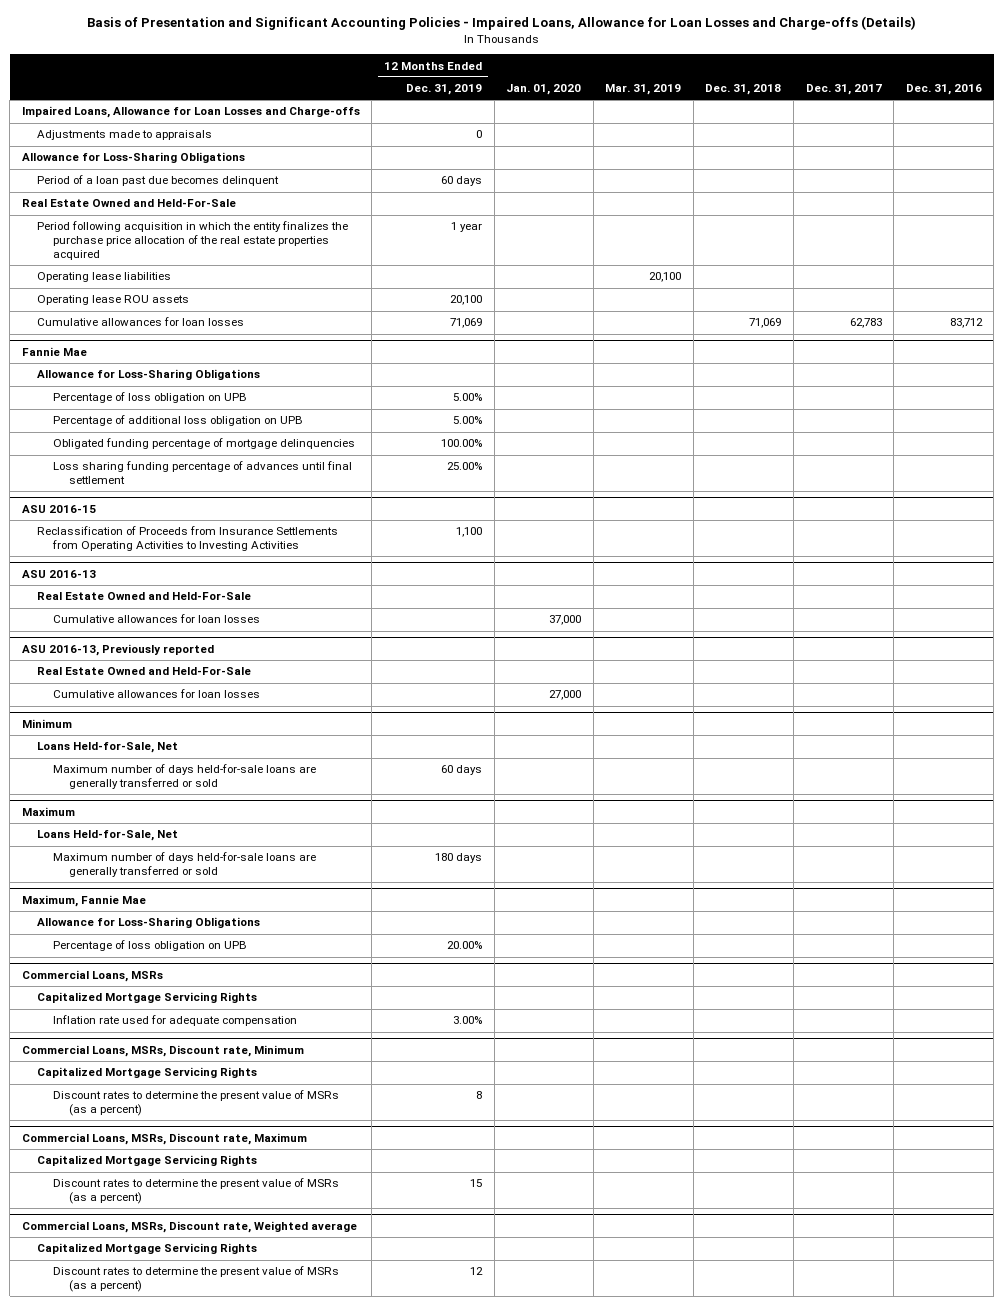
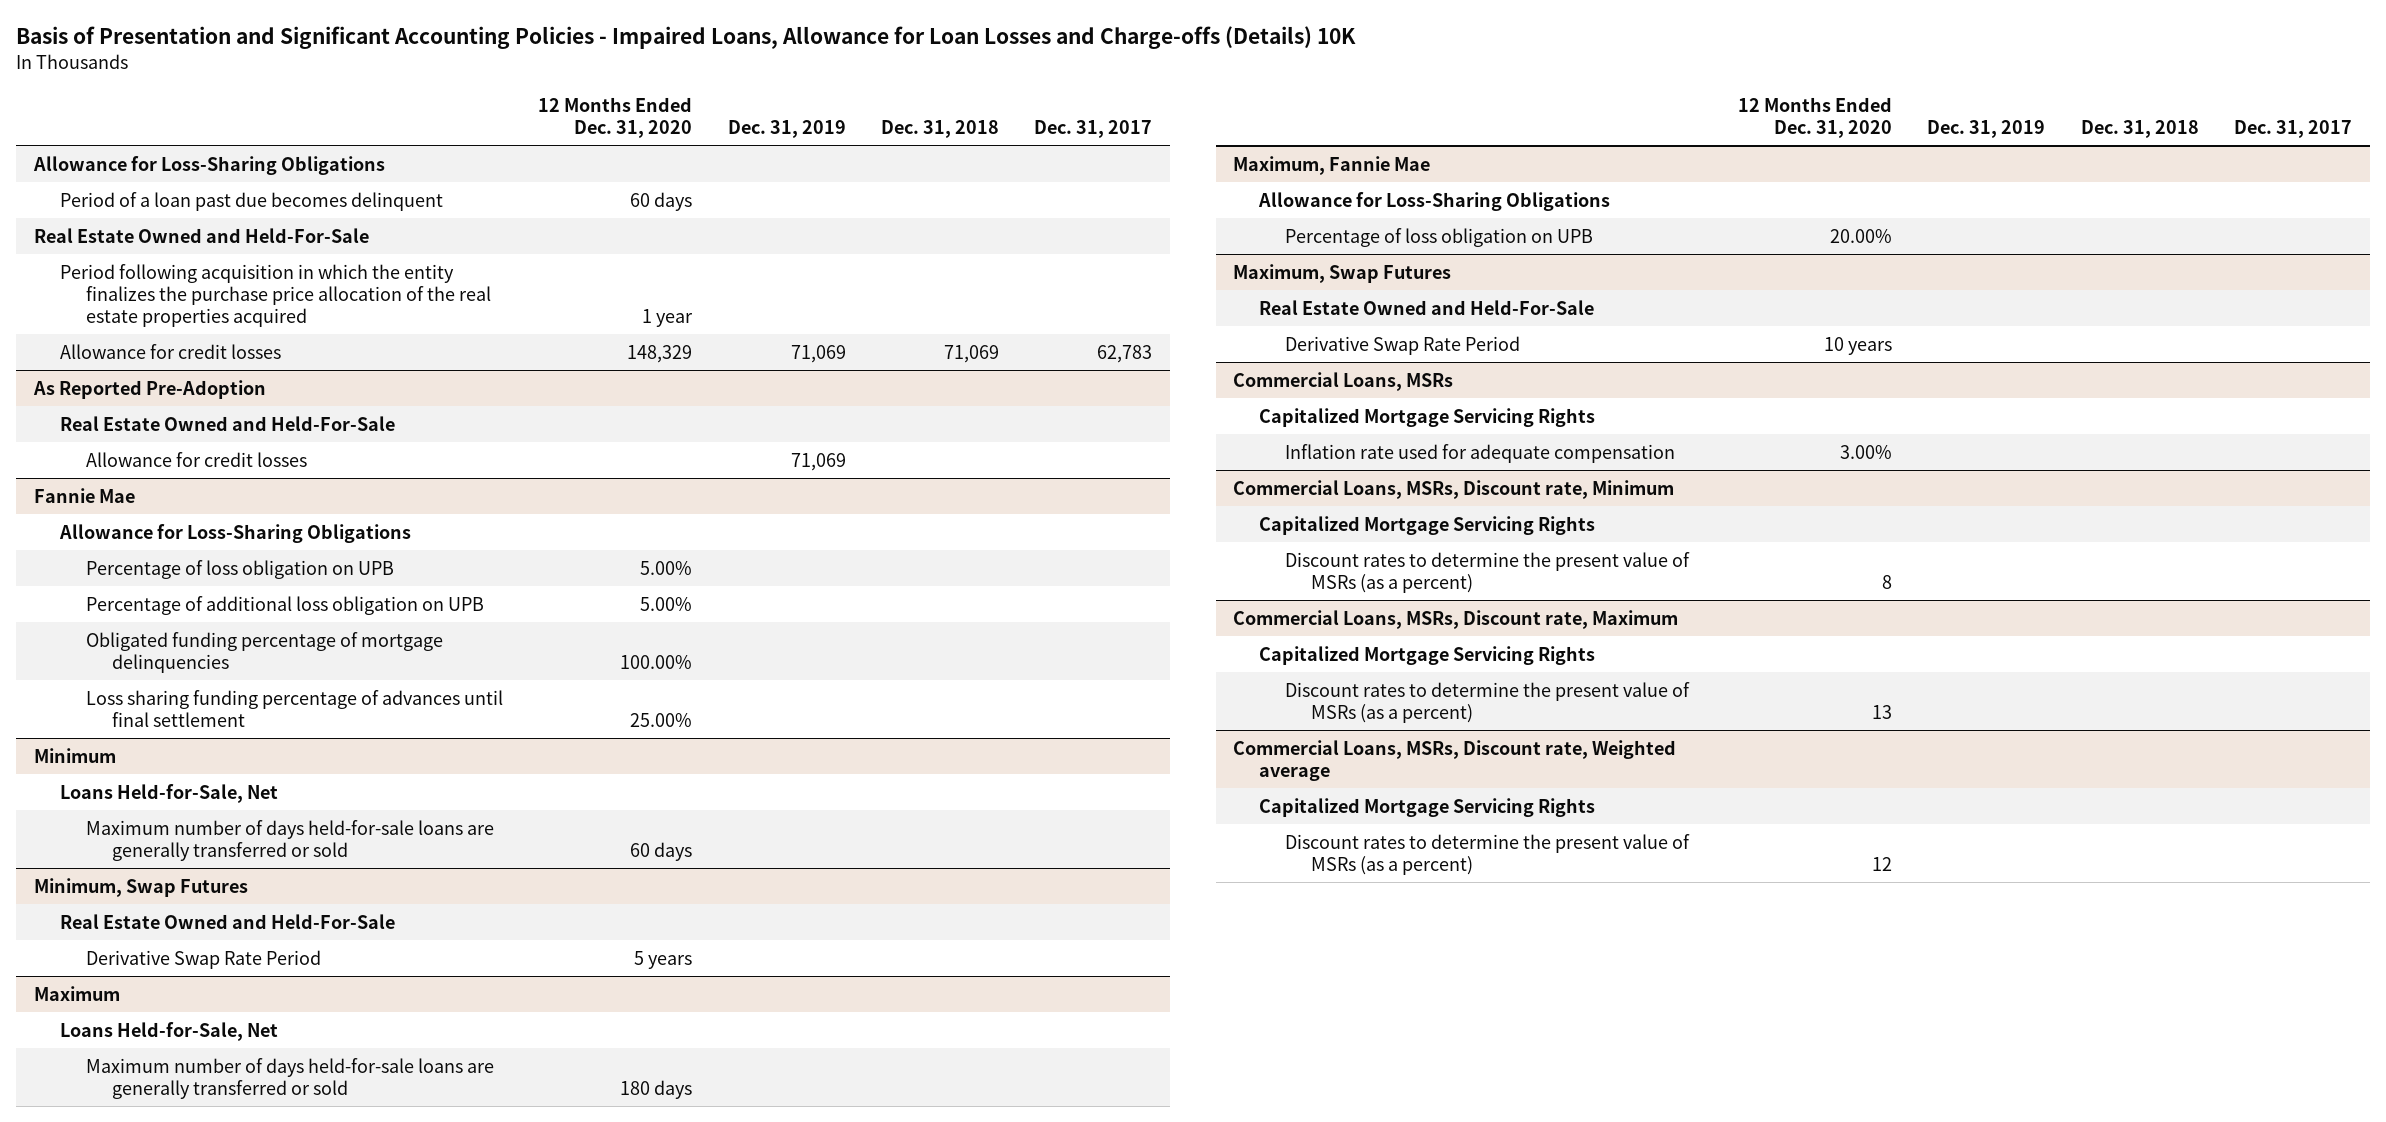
- Basis of Presentation and Significant Accounting Policies - Impaired Loans, Allowance for Loan Losses and Charge-offs (Details)
+ Basis of Presentation and Significant Accounting Policies - Impaired Loans, Allowance for Loan Losses and Charge-offs (Details) 10K
- | 12 Months Ended Dec. 31, 2019 | Jan. 01, 2020 | Mar. 31, 2019 | Dec. 31, 2018 | Dec. 31, 2017 | Dec. 31, 2016
+ | 12 Months Ended Dec. 31, 2020 | Dec. 31, 2019 | Dec. 31, 2018 | Dec. 31, 2017
- Impaired Loans, Allowance for Loan Losses and Charge-offs
- Adjustments made to appraisals | 0 | | | | |
- Operating lease liabilities | | | 20,100 | | |
- Operating lease ROU assets | 20,100 | | | | |
- Cumulative allowances for loan losses | 71,069 | | | 71,069 | 62,783 | 83,712
+ Allowance for credit losses | 148,329 | 71,069 | 71,069 | 62,783
+ As Reported Pre-Adoption
+ Real Estate Owned and Held-For-Sale
+ Allowance for credit losses | | 71,069 | |
- ASU 2016-15
- Reclassification of Proceeds from Insurance Settlements from Operating Activities to Investing Activities | 1,100 | | | | |
- ASU 2016-13
- Real Estate Owned and Held-For-Sale
- Cumulative allowances for loan losses | | 37,000 | | | |
- ASU 2016-13, Previously reported
- Real Estate Owned and Held-For-Sale
- Cumulative allowances for loan losses | | 27,000 | | | |
+ Minimum, Swap Futures
+ Real Estate Owned and Held-For-Sale
+ Derivative Swap Rate Period | 5 years | | |
+ Maximum, Swap Futures
+ Real Estate Owned and Held-For-Sale
+ Derivative Swap Rate Period | 10 years | | |

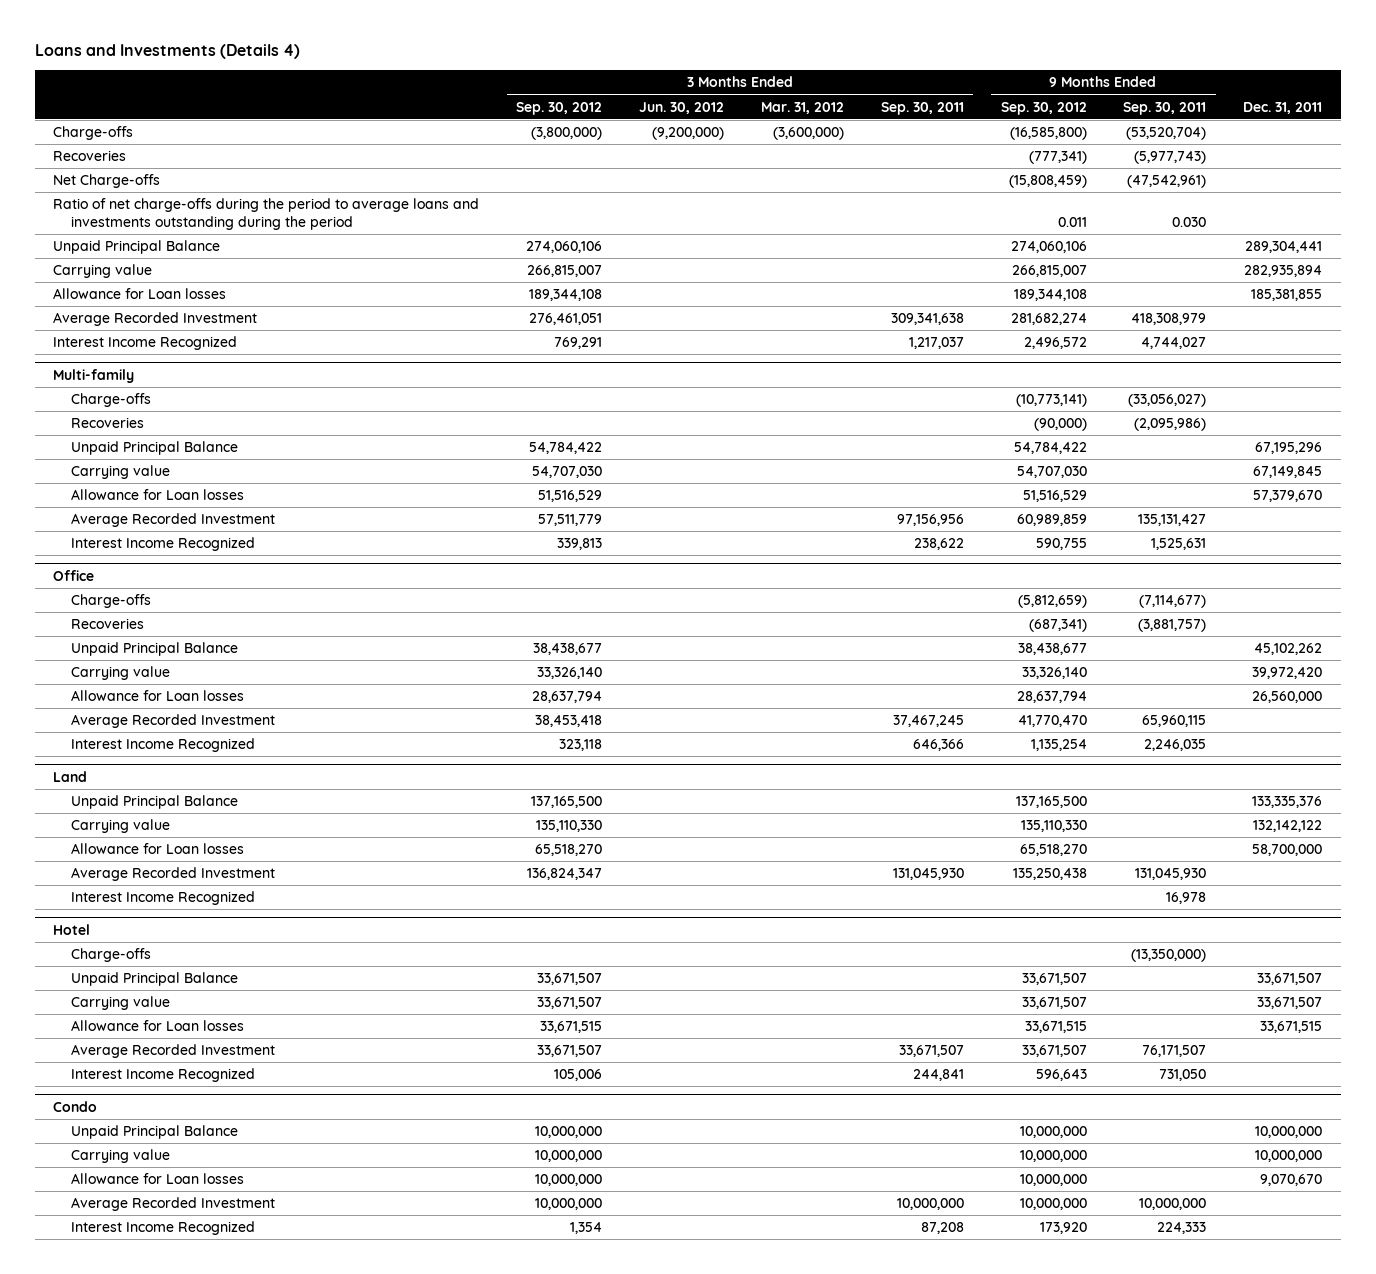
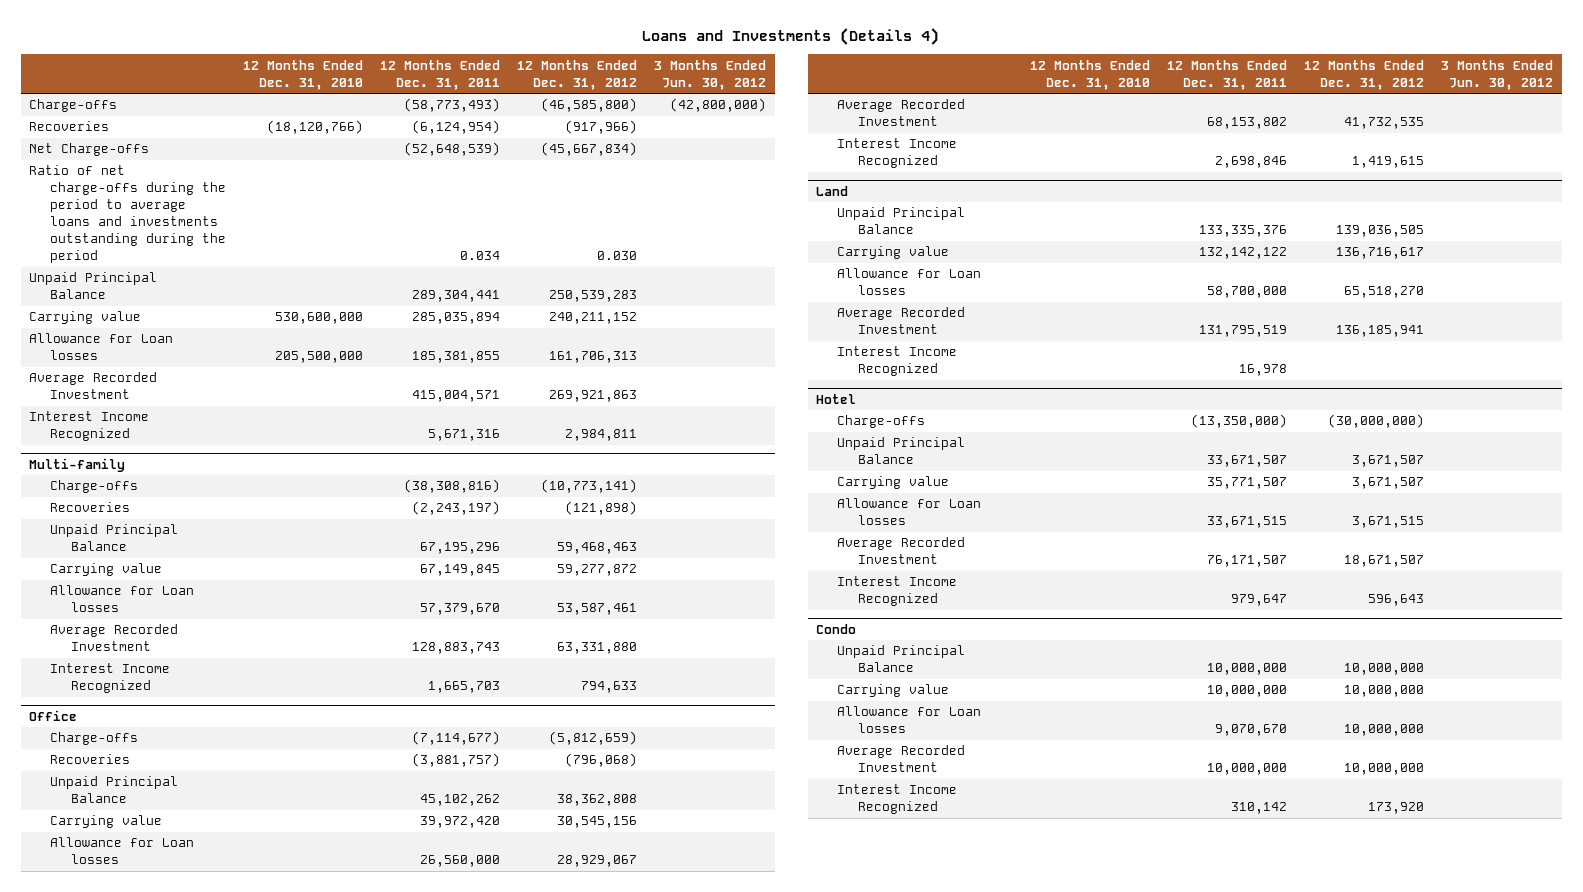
- | 3 Months Ended Sep. 30, 2012 | 3 Months Ended Jun. 30, 2012 | 3 Months Ended Mar. 31, 2012 | 3 Months Ended Sep. 30, 2011 | 9 Months Ended Sep. 30, 2012 | 9 Months Ended Sep. 30, 2011 | Dec. 31, 2011
+ | 12 Months Ended Dec. 31, 2010 | 12 Months Ended Dec. 31, 2011 | 12 Months Ended Dec. 31, 2012 | 3 Months Ended Jun. 30, 2012
- Charge-offs | (3,800,000) | (9,200,000) | (3,600,000) | | (16,585,800) | (53,520,704) |
+ Charge-offs | | (58,773,493) | (46,585,800) | (42,800,000)

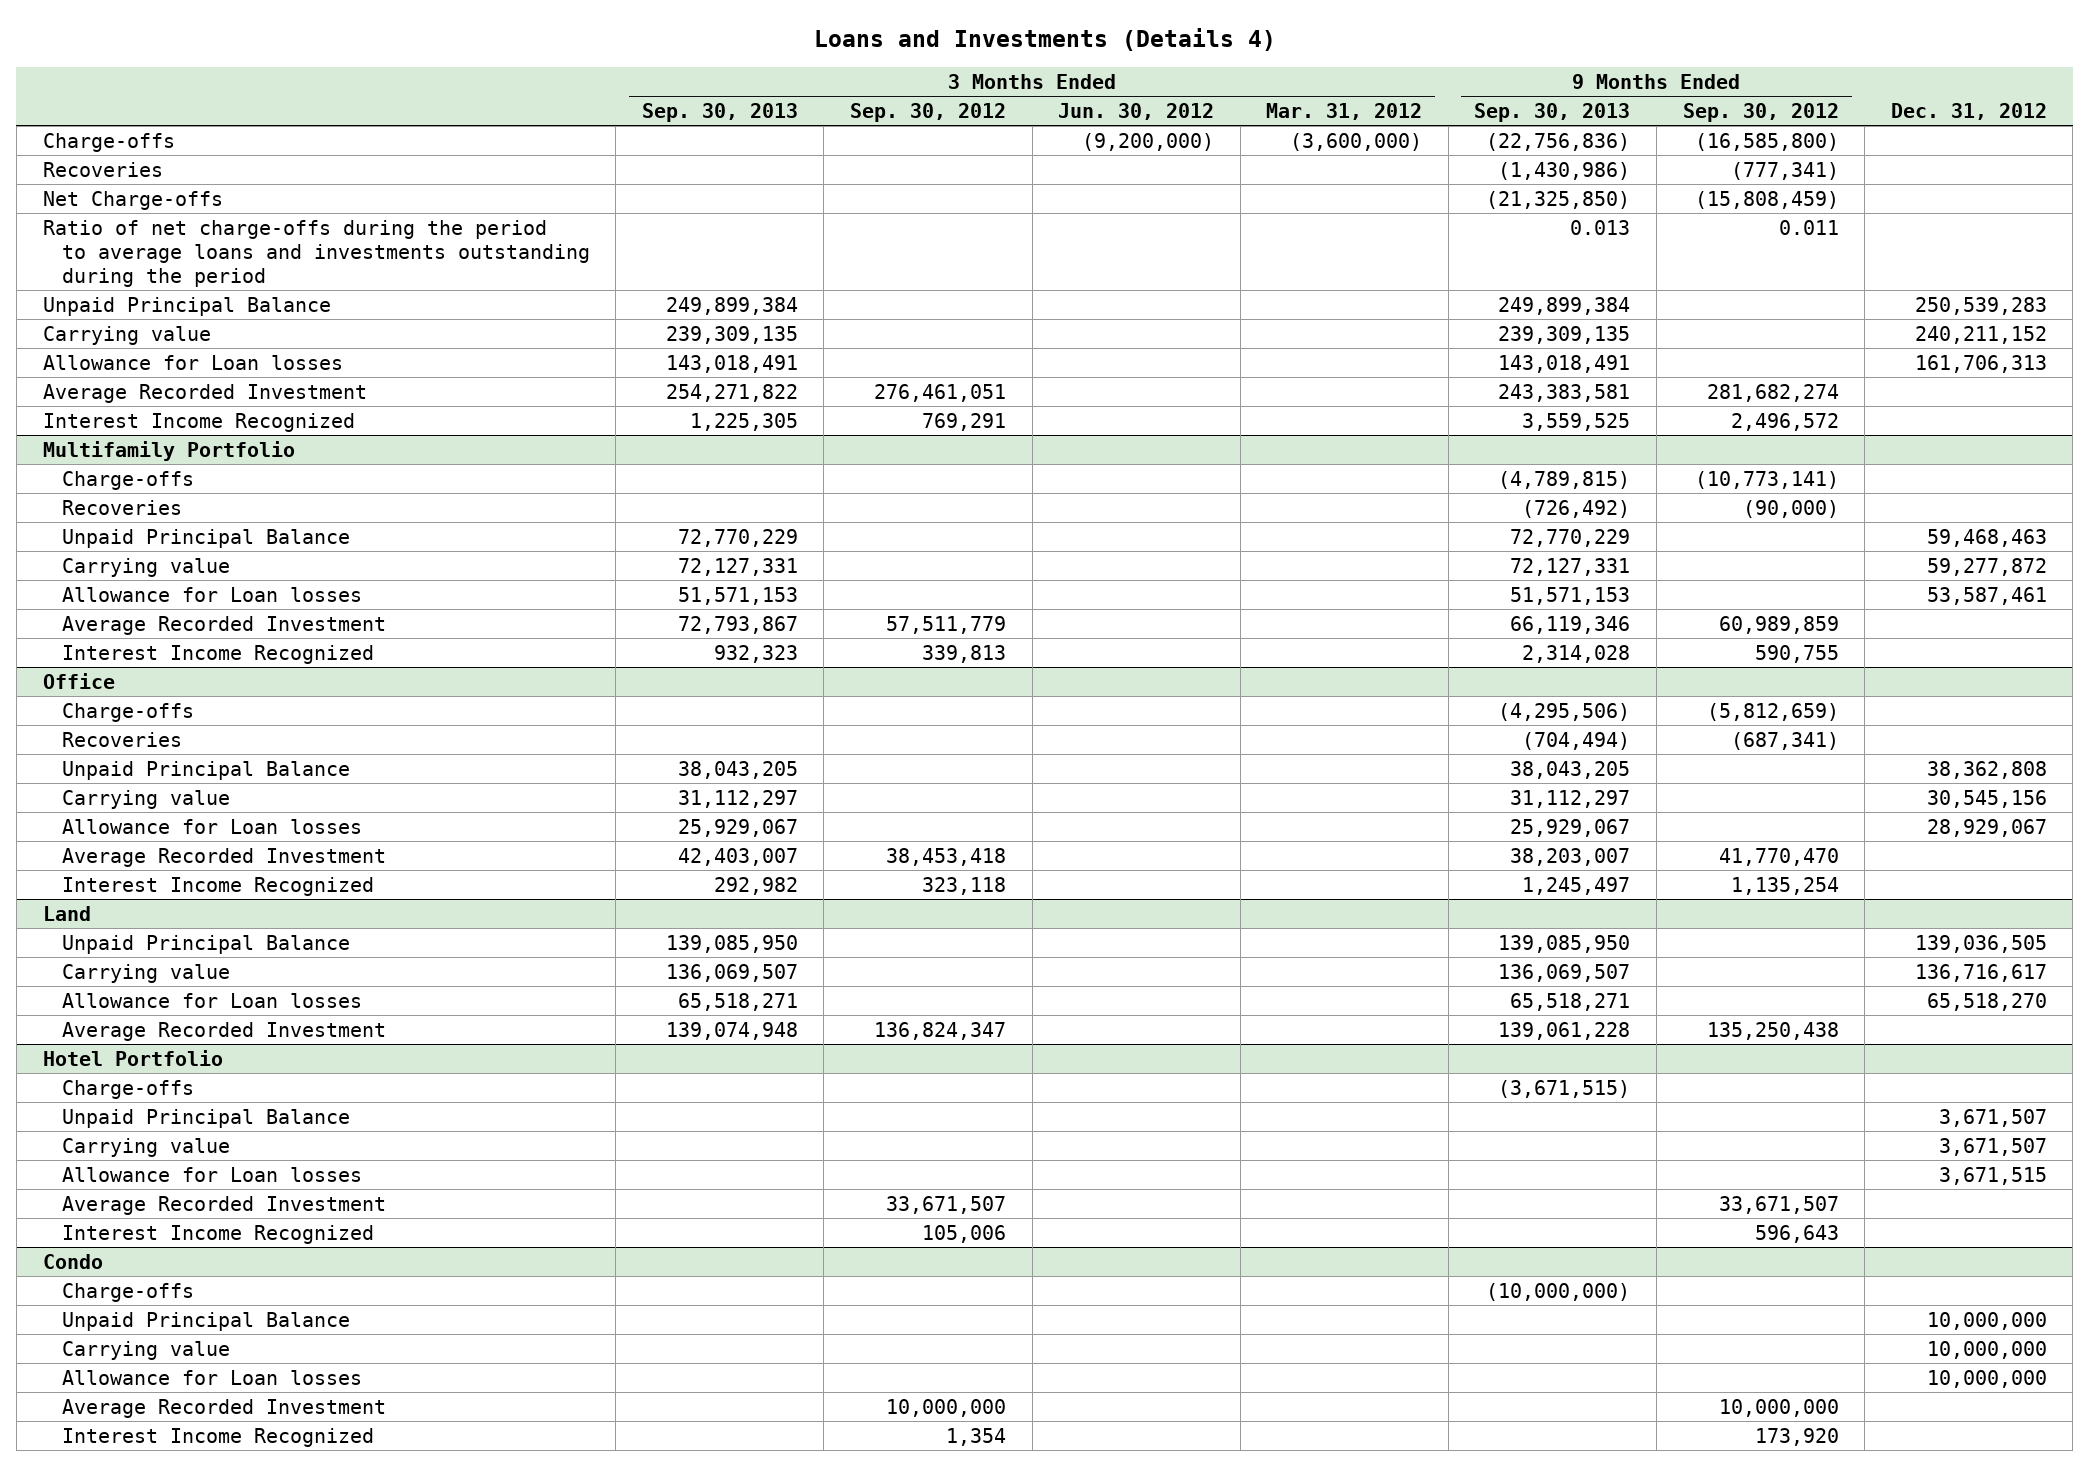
- | 12 Months Ended Dec. 31, 2010 | 12 Months Ended Dec. 31, 2011 | 12 Months Ended Dec. 31, 2012 | 3 Months Ended Jun. 30, 2012
+ | 3 Months Ended Sep. 30, 2013 | 3 Months Ended Sep. 30, 2012 | 3 Months Ended Jun. 30, 2012 | 3 Months Ended Mar. 31, 2012 | 9 Months Ended Sep. 30, 2013 | 9 Months Ended Sep. 30, 2012 | Dec. 31, 2012
- Charge-offs | | (58,773,493) | (46,585,800) | (42,800,000)
+ Charge-offs | | | (9,200,000) | (3,600,000) | (22,756,836) | (16,585,800) |
- Multi-family
- Charge-offs | | (38,308,816) | (10,773,141) |
- Recoveries | | (2,243,197) | (121,898) |
- Unpaid Principal Balance | | 67,195,296 | 59,468,463 |
- Carrying value | | 67,149,845 | 59,277,872 |
- Allowance for Loan losses | | 57,379,670 | 53,587,461 |
- Average Recorded Investment | | 128,883,743 | 63,331,880 |
- Interest Income Recognized | | 1,665,703 | 794,633 |
+ Multifamily Portfolio
+ Charge-offs | | | | | (4,789,815) | (10,773,141) |
+ Recoveries | | | | | (726,492) | (90,000) |
+ Unpaid Principal Balance | 72,770,229 | | | | 72,770,229 | | 59,468,463
+ Carrying value | 72,127,331 | | | | 72,127,331 | | 59,277,872
+ Allowance for Loan losses | 51,571,153 | | | | 51,571,153 | | 53,587,461
+ Average Recorded Investment | 72,793,867 | 57,511,779 | | | 66,119,346 | 60,989,859 |
+ Interest Income Recognized | 932,323 | 339,813 | | | 2,314,028 | 590,755 |
@ Land
- Interest Income Recognized | | 16,978 | |
- Hotel
+ Hotel Portfolio
@ Condo
+ Charge-offs | | | | | (10,000,000) | |

